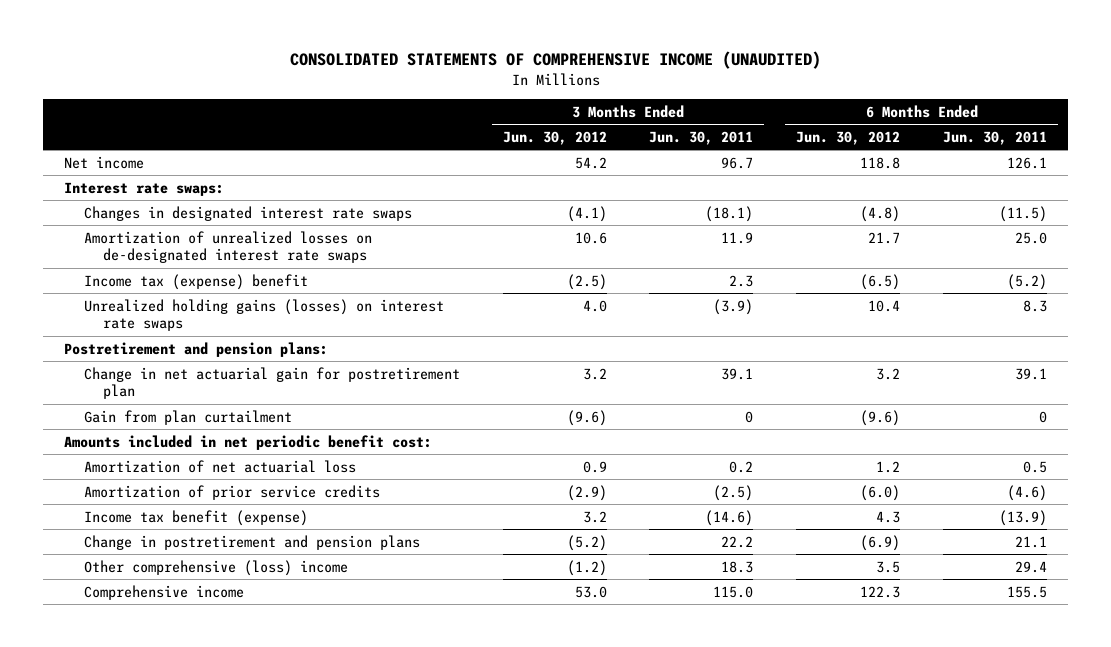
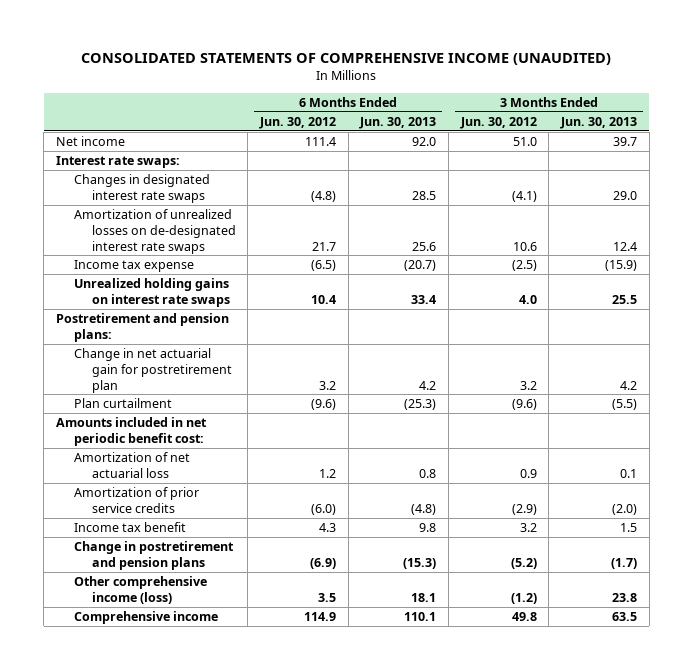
- | 3 Months Ended Jun. 30, 2012 | 3 Months Ended Jun. 30, 2011 | 6 Months Ended Jun. 30, 2012 | 6 Months Ended Jun. 30, 2011
+ | 6 Months Ended Jun. 30, 2012 | 6 Months Ended Jun. 30, 2013 | 3 Months Ended Jun. 30, 2012 | 3 Months Ended Jun. 30, 2013
- Net income | 54.2 | 96.7 | 118.8 | 126.1
+ Net income | 111.4 | 92.0 | 51.0 | 39.7
- Income tax (expense) benefit | (2.5) | 2.3 | (6.5) | (5.2)
- Unrealized holding gains (losses) on interest rate swaps | 4.0 | (3.9) | 10.4 | 8.3
+ Income tax expense | (6.5) | (20.7) | (2.5) | (15.9)
+ Unrealized holding gains on interest rate swaps | 10.4 | 33.4 | 4.0 | 25.5
- Gain from plan curtailment | (9.6) | 0 | (9.6) | 0
+ Plan curtailment | (9.6) | (25.3) | (9.6) | (5.5)
- Income tax benefit (expense) | 3.2 | (14.6) | 4.3 | (13.9)
+ Income tax benefit | 4.3 | 9.8 | 3.2 | 1.5
- Other comprehensive (loss) income | (1.2) | 18.3 | 3.5 | 29.4
- Comprehensive income | 53.0 | 115.0 | 122.3 | 155.5
+ Other comprehensive income (loss) | 3.5 | 18.1 | (1.2) | 23.8
+ Comprehensive income | 114.9 | 110.1 | 49.8 | 63.5

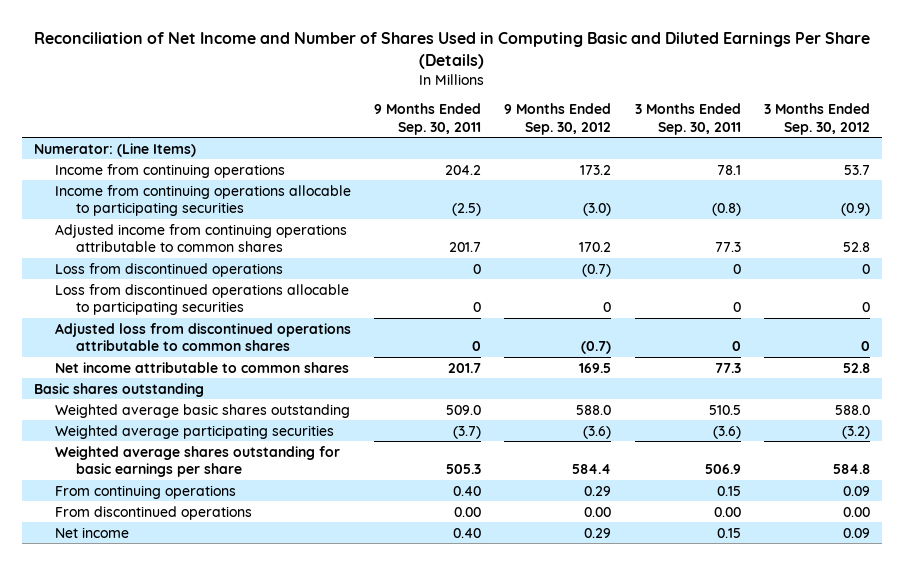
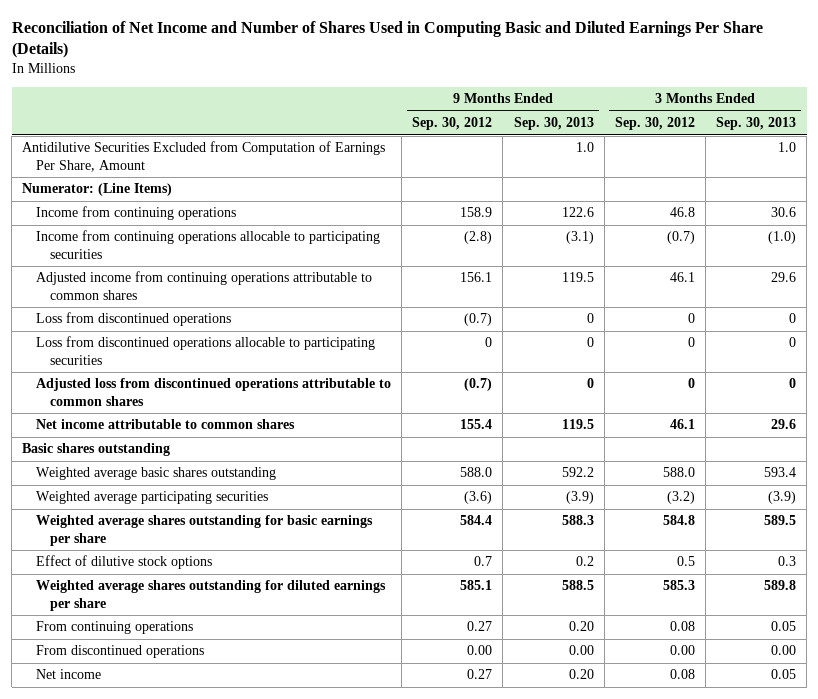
- | 9 Months Ended Sep. 30, 2011 | 9 Months Ended Sep. 30, 2012 | 3 Months Ended Sep. 30, 2011 | 3 Months Ended Sep. 30, 2012
+ | 9 Months Ended Sep. 30, 2012 | 9 Months Ended Sep. 30, 2013 | 3 Months Ended Sep. 30, 2012 | 3 Months Ended Sep. 30, 2013
+ Antidilutive Securities Excluded from Computation of Earnings Per Share, Amount | | 1.0 | | 1.0
- Income from continuing operations | 204.2 | 173.2 | 78.1 | 53.7
- Income from continuing operations allocable to participating securities | (2.5) | (3.0) | (0.8) | (0.9)
- Adjusted income from continuing operations attributable to common shares | 201.7 | 170.2 | 77.3 | 52.8
+ Income from continuing operations | 158.9 | 122.6 | 46.8 | 30.6
+ Income from continuing operations allocable to participating securities | (2.8) | (3.1) | (0.7) | (1.0)
+ Adjusted income from continuing operations attributable to common shares | 156.1 | 119.5 | 46.1 | 29.6
- Net income attributable to common shares | 201.7 | 169.5 | 77.3 | 52.8
+ Net income attributable to common shares | 155.4 | 119.5 | 46.1 | 29.6
- From continuing operations | 0.40 | 0.29 | 0.15 | 0.09
+ Effect of dilutive stock options | 0.7 | 0.2 | 0.5 | 0.3
+ Weighted average shares outstanding for diluted earnings per share | 585.1 | 588.5 | 585.3 | 589.8
+ From continuing operations | 0.27 | 0.20 | 0.08 | 0.05
- Net income | 0.40 | 0.29 | 0.15 | 0.09
+ Net income | 0.27 | 0.20 | 0.08 | 0.05

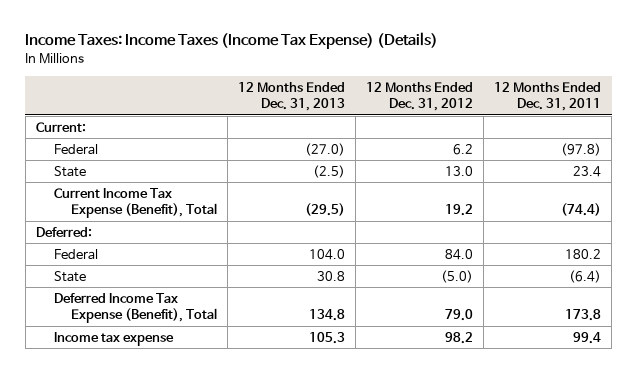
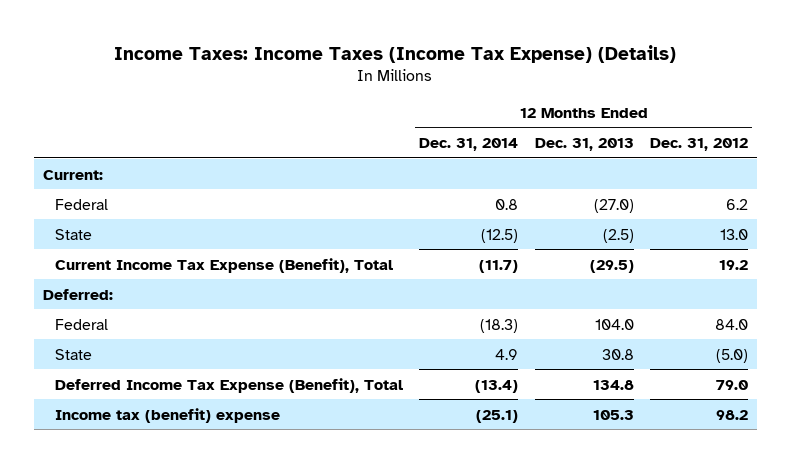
- | 12 Months Ended Dec. 31, 2013 | 12 Months Ended Dec. 31, 2012 | 12 Months Ended Dec. 31, 2011
+ | 12 Months Ended Dec. 31, 2014 | 12 Months Ended Dec. 31, 2013 | 12 Months Ended Dec. 31, 2012
- Income tax expense | 105.3 | 98.2 | 99.4
+ Income tax (benefit) expense | (25.1) | 105.3 | 98.2

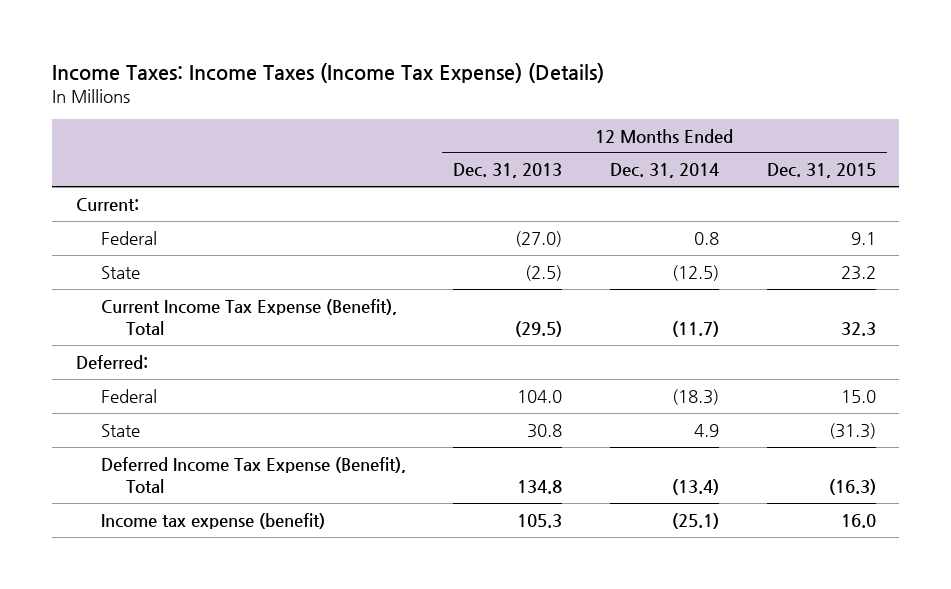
- | 12 Months Ended Dec. 31, 2014 | 12 Months Ended Dec. 31, 2013 | 12 Months Ended Dec. 31, 2012
+ | 12 Months Ended Dec. 31, 2013 | 12 Months Ended Dec. 31, 2014 | 12 Months Ended Dec. 31, 2015
- Income tax (benefit) expense | (25.1) | 105.3 | 98.2
+ Income tax expense (benefit) | 105.3 | (25.1) | 16.0

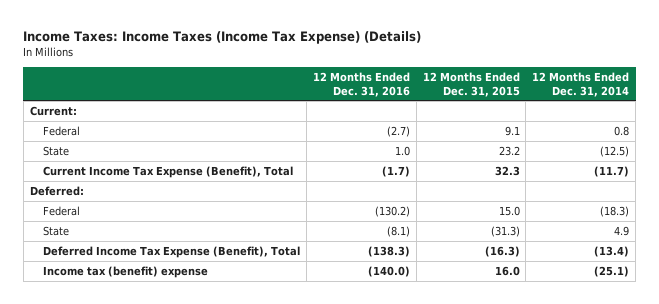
- | 12 Months Ended Dec. 31, 2013 | 12 Months Ended Dec. 31, 2014 | 12 Months Ended Dec. 31, 2015
+ | 12 Months Ended Dec. 31, 2016 | 12 Months Ended Dec. 31, 2015 | 12 Months Ended Dec. 31, 2014
- Income tax expense (benefit) | 105.3 | (25.1) | 16.0
+ Income tax (benefit) expense | (140.0) | 16.0 | (25.1)

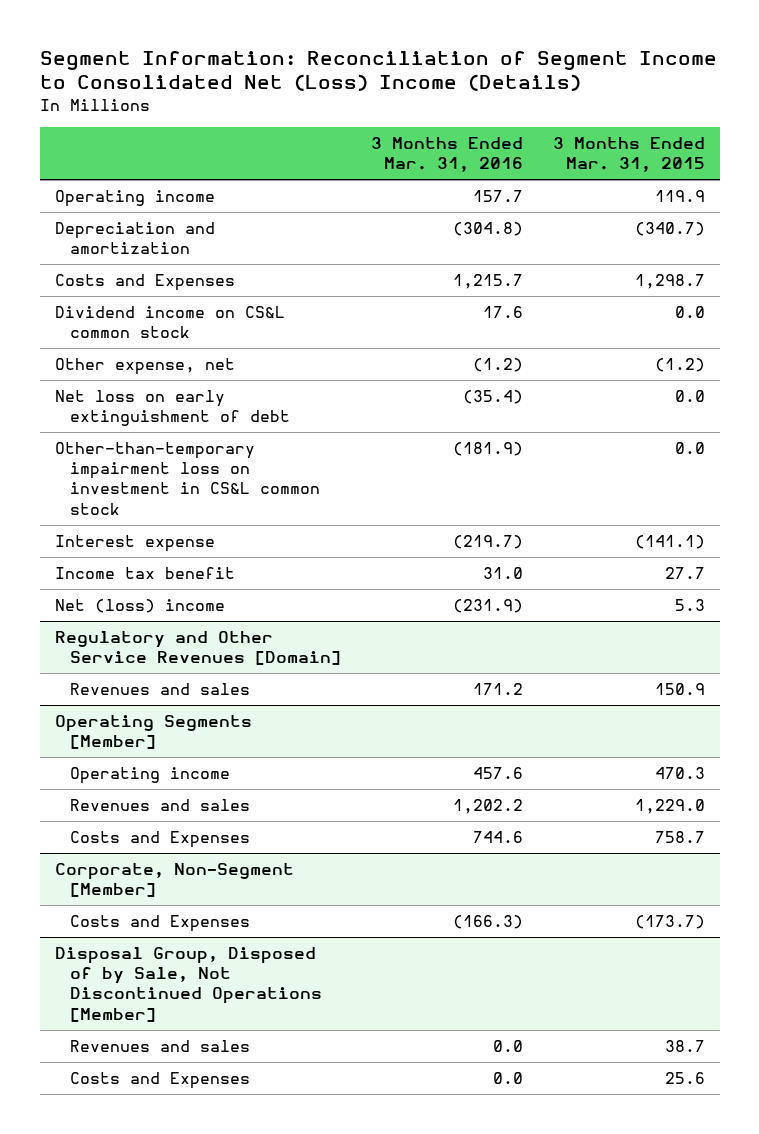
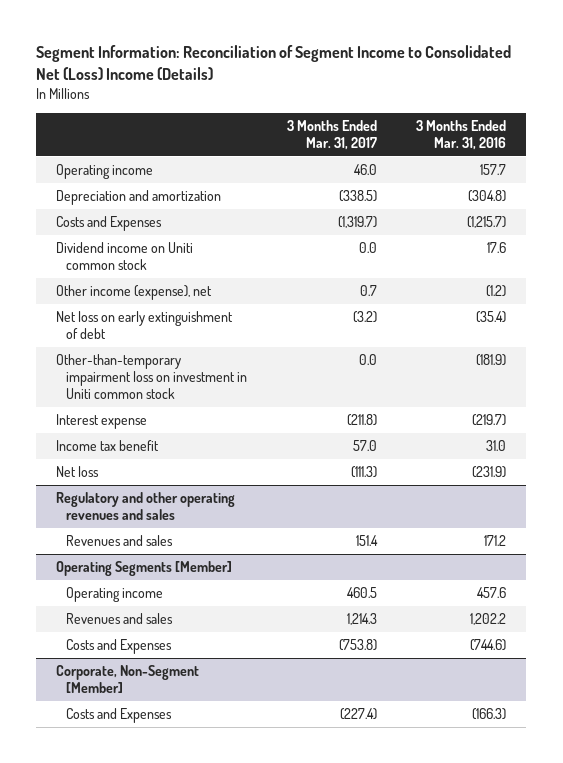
- | 3 Months Ended Mar. 31, 2016 | 3 Months Ended Mar. 31, 2015
+ | 3 Months Ended Mar. 31, 2017 | 3 Months Ended Mar. 31, 2016
- Costs and Expenses | 1,215.7 | 1,298.7
- Dividend income on CS&L common stock | 17.6 | 0.0
- Other expense, net | (1.2) | (1.2)
+ Costs and Expenses | (1,319.7) | (1,215.7)
+ Dividend income on Uniti common stock | 0.0 | 17.6
+ Other income (expense), net | 0.7 | (1.2)
- Other-than-temporary impairment loss on investment in CS&L common stock | (181.9) | 0.0
+ Other-than-temporary impairment loss on investment in Uniti common stock | 0.0 | (181.9)
- Net (loss) income | (231.9) | 5.3
- Regulatory and Other Service Revenues [Domain]
+ Net loss | (111.3) | (231.9)
+ Regulatory and other operating revenues and sales
@ Operating Segments [Member]
- Costs and Expenses | 744.6 | 758.7
+ Costs and Expenses | (753.8) | (744.6)
- Disposal Group, Disposed of by Sale, Not Discontinued Operations [Member]
- Revenues and sales | 0.0 | 38.7
- Costs and Expenses | 0.0 | 25.6

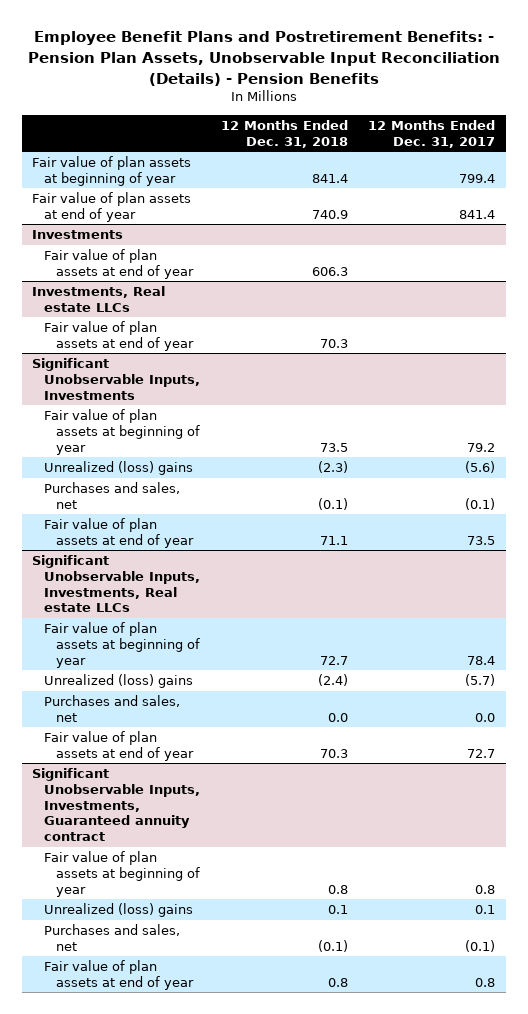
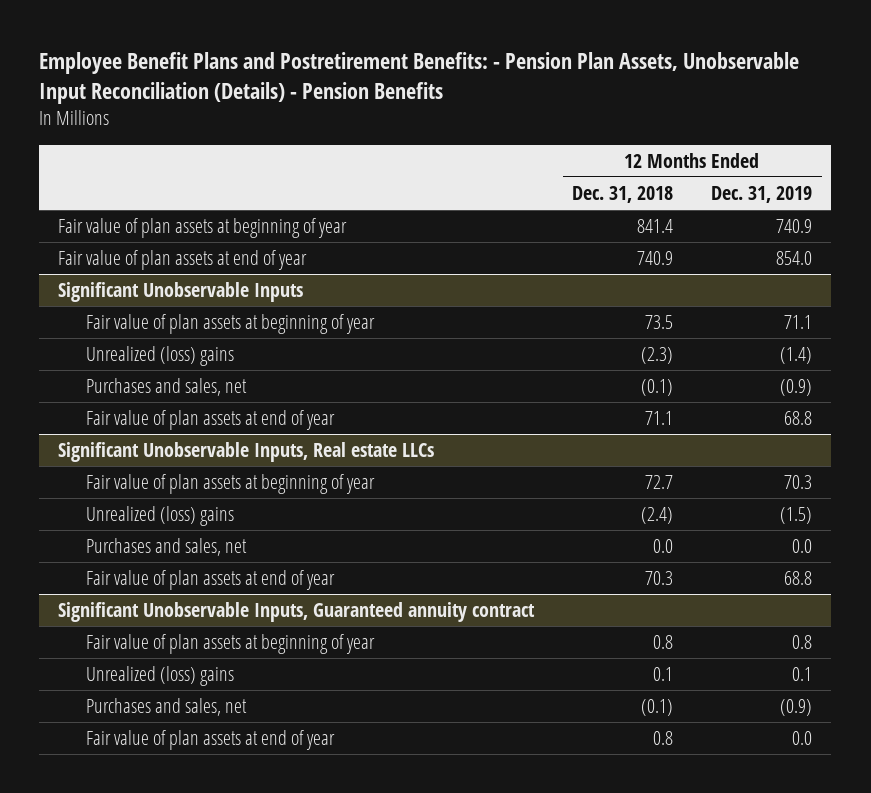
- | 12 Months Ended Dec. 31, 2018 | 12 Months Ended Dec. 31, 2017
+ | 12 Months Ended Dec. 31, 2018 | 12 Months Ended Dec. 31, 2019
- Investments
- Fair value of plan assets at end of year | 606.3 |
- Investments, Real estate LLCs
- Fair value of plan assets at end of year | 70.3 |
- Significant Unobservable Inputs, Investments
+ Significant Unobservable Inputs
- Significant Unobservable Inputs, Investments, Real estate LLCs
+ Significant Unobservable Inputs, Real estate LLCs
- Significant Unobservable Inputs, Investments, Guaranteed annuity contract
+ Significant Unobservable Inputs, Guaranteed annuity contract

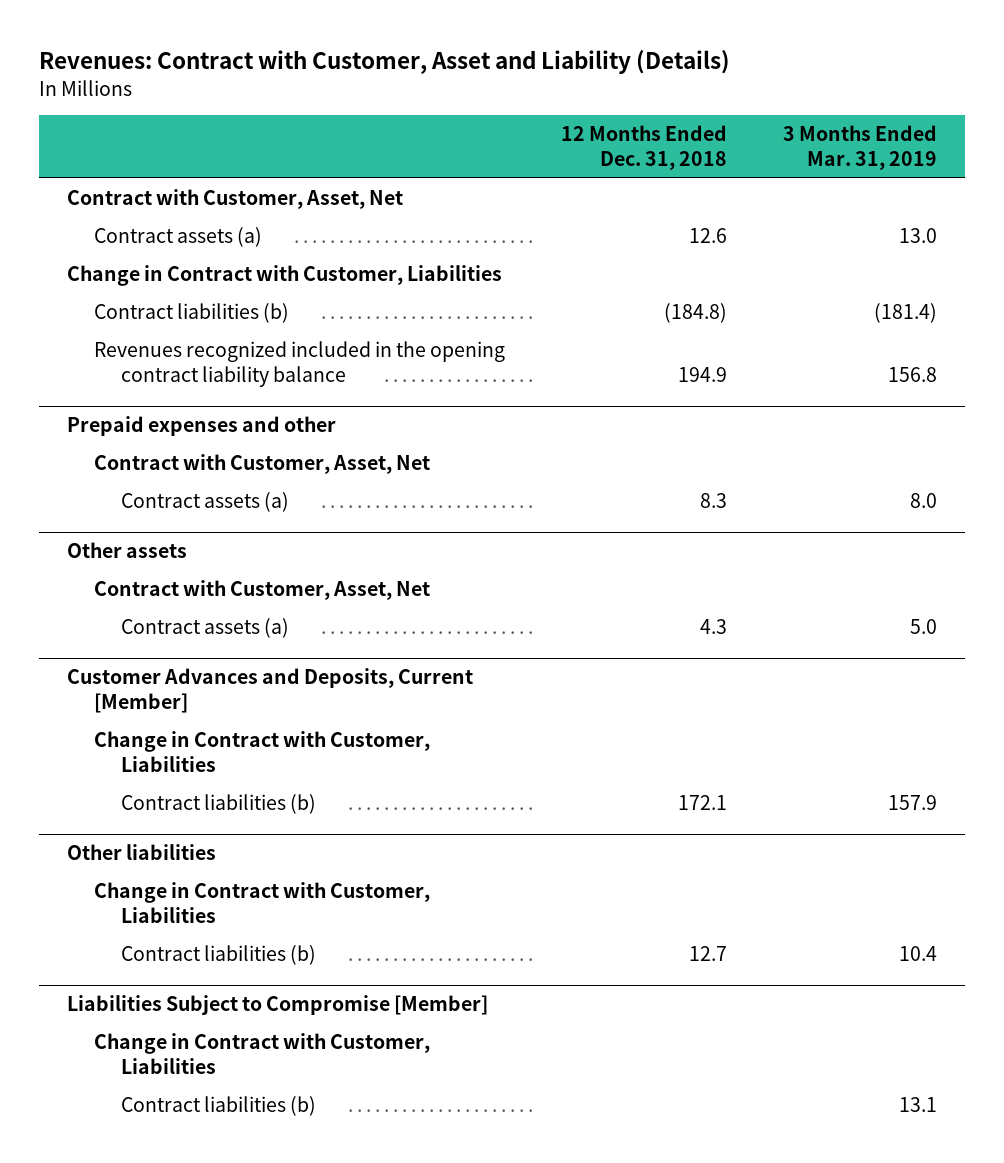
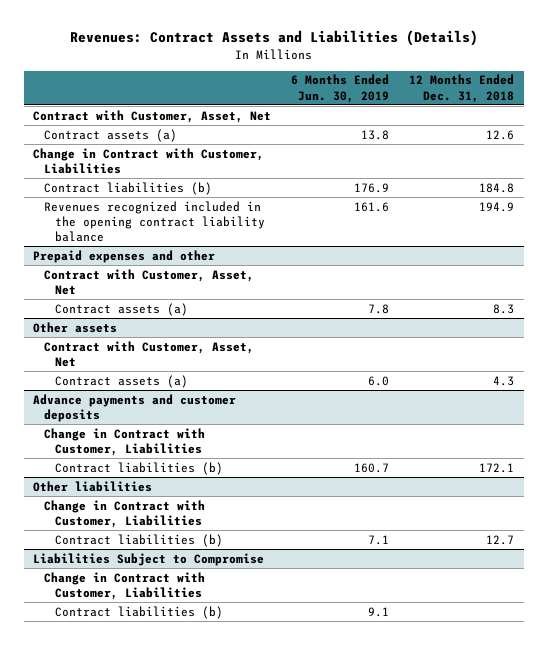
- Revenues: Contract with Customer, Asset and Liability (Details)
+ Revenues: Contract Assets and Liabilities (Details)
- | 12 Months Ended Dec. 31, 2018 | 3 Months Ended Mar. 31, 2019
+ | 6 Months Ended Jun. 30, 2019 | 12 Months Ended Dec. 31, 2018
- Contract liabilities (b) | (184.8) | (181.4)
+ Contract liabilities (b) | 176.9 | 184.8
- Customer Advances and Deposits, Current [Member]
+ Advance payments and customer deposits
- Liabilities Subject to Compromise [Member]
+ Liabilities Subject to Compromise

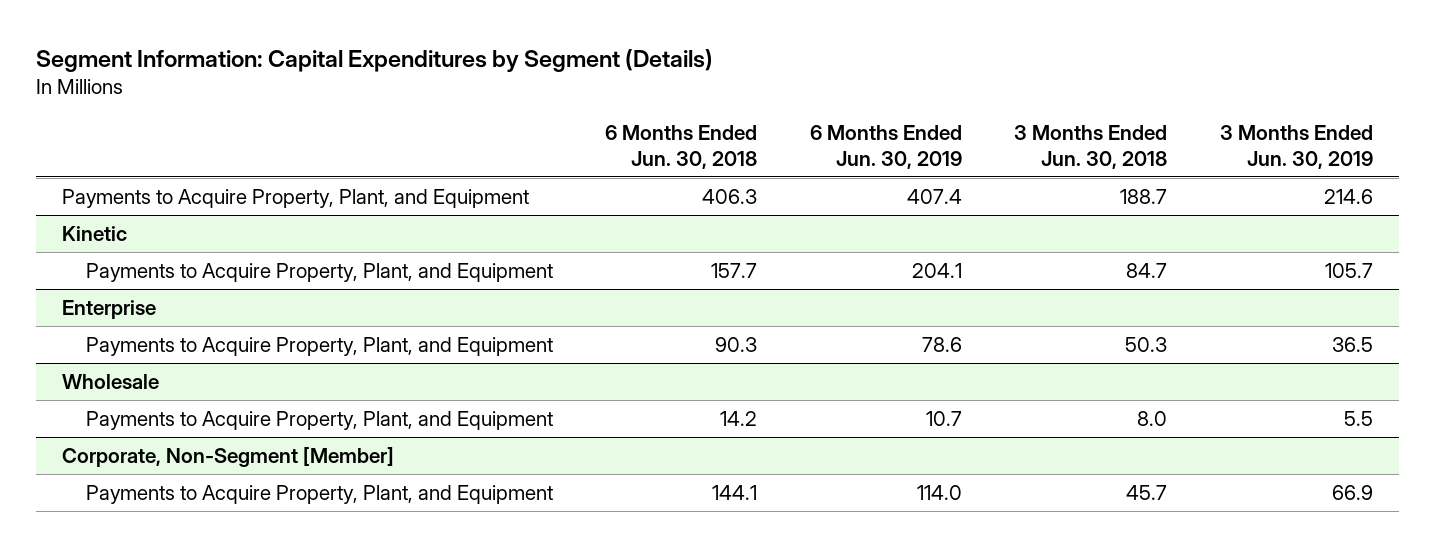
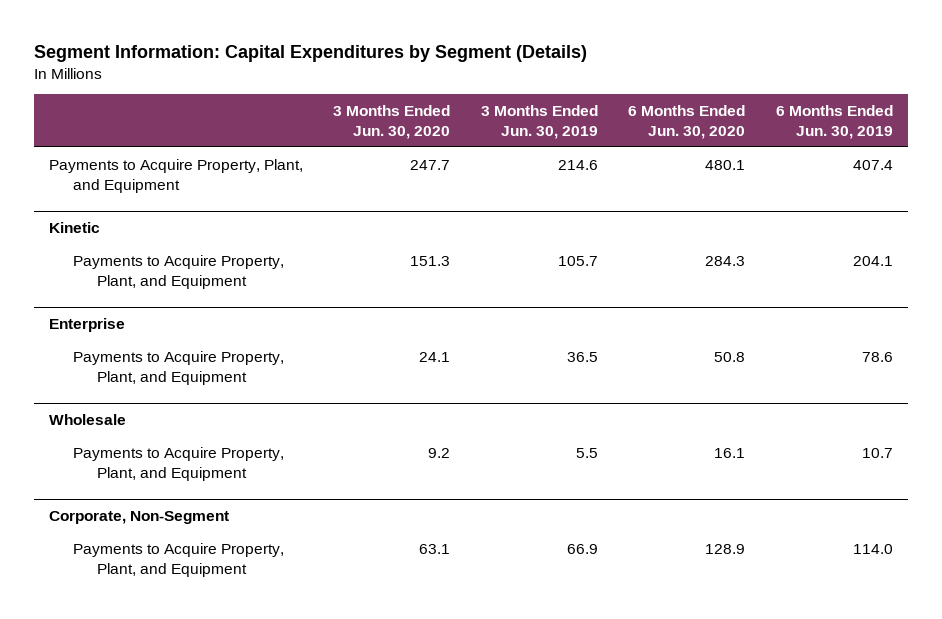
- | 6 Months Ended Jun. 30, 2018 | 6 Months Ended Jun. 30, 2019 | 3 Months Ended Jun. 30, 2018 | 3 Months Ended Jun. 30, 2019
+ | 3 Months Ended Jun. 30, 2020 | 3 Months Ended Jun. 30, 2019 | 6 Months Ended Jun. 30, 2020 | 6 Months Ended Jun. 30, 2019
- Corporate, Non-Segment [Member]
+ Corporate, Non-Segment

